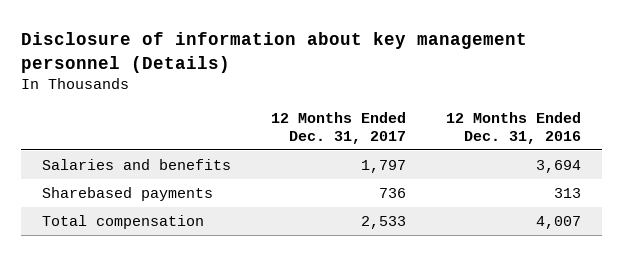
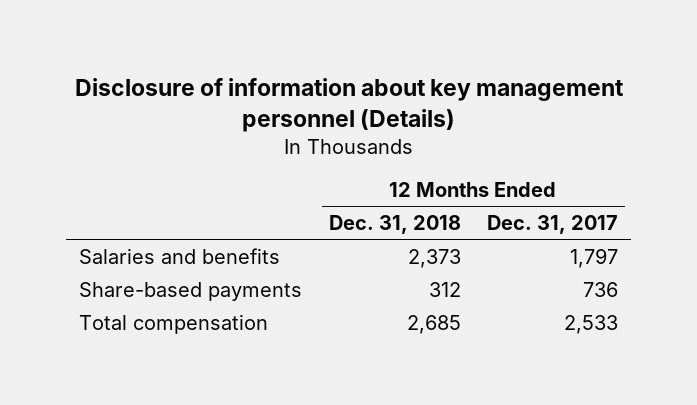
- | 12 Months Ended Dec. 31, 2017 | 12 Months Ended Dec. 31, 2016
+ | 12 Months Ended Dec. 31, 2018 | 12 Months Ended Dec. 31, 2017
- Sharebased payments | 736 | 313
+ Share-based payments | 312 | 736

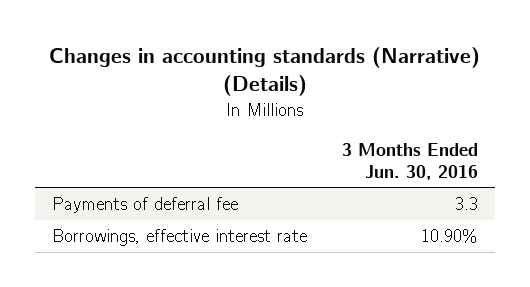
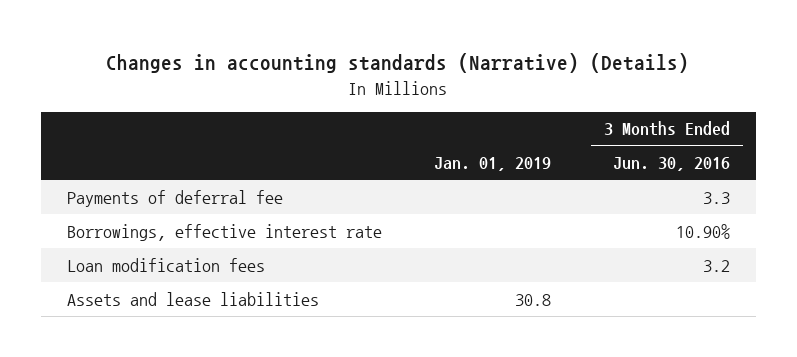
- | 3 Months Ended Jun. 30, 2016
+ | Jan. 01, 2019 | 3 Months Ended Jun. 30, 2016
+ Loan modification fees | | 3.2
+ Assets and lease liabilities | 30.8 |

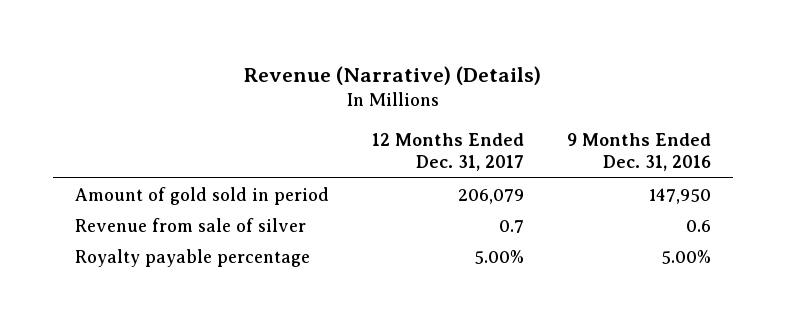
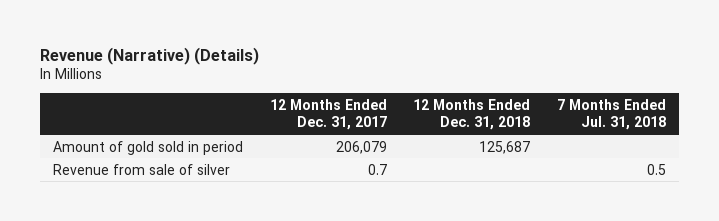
- | 12 Months Ended Dec. 31, 2017 | 9 Months Ended Dec. 31, 2016
+ | 12 Months Ended Dec. 31, 2017 | 12 Months Ended Dec. 31, 2018 | 7 Months Ended Jul. 31, 2018
- Royalty payable percentage | 5.00% | 5.00%

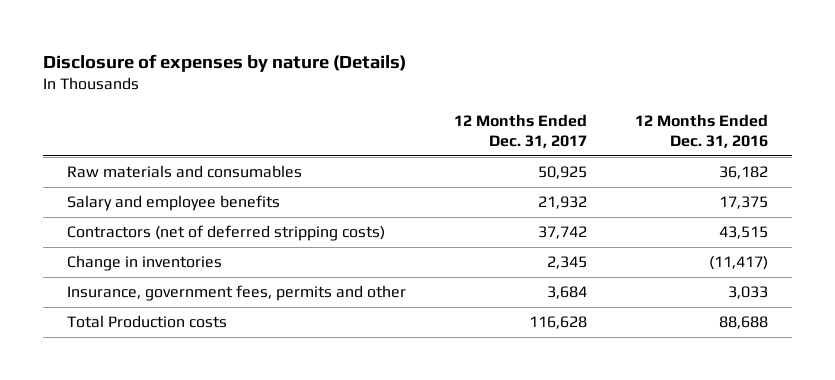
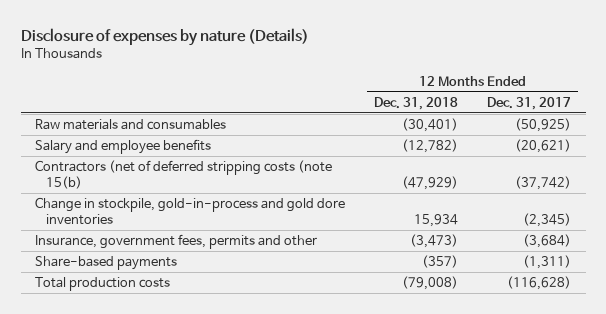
- | 12 Months Ended Dec. 31, 2017 | 12 Months Ended Dec. 31, 2016
+ | 12 Months Ended Dec. 31, 2018 | 12 Months Ended Dec. 31, 2017
- Raw materials and consumables | 50,925 | 36,182
- Salary and employee benefits | 21,932 | 17,375
- Contractors (net of deferred stripping costs) | 37,742 | 43,515
- Change in inventories | 2,345 | (11,417)
- Insurance, government fees, permits and other | 3,684 | 3,033
- Total Production costs | 116,628 | 88,688
+ Raw materials and consumables | (30,401) | (50,925)
+ Salary and employee benefits | (12,782) | (20,621)
+ Contractors (net of deferred stripping costs (note 15(b) | (47,929) | (37,742)
+ Change in stockpile, gold-in-process and gold dore inventories | 15,934 | (2,345)
+ Insurance, government fees, permits and other | (3,473) | (3,684)
+ Share-based payments | (357) | (1,311)
+ Total production costs | (79,008) | (116,628)

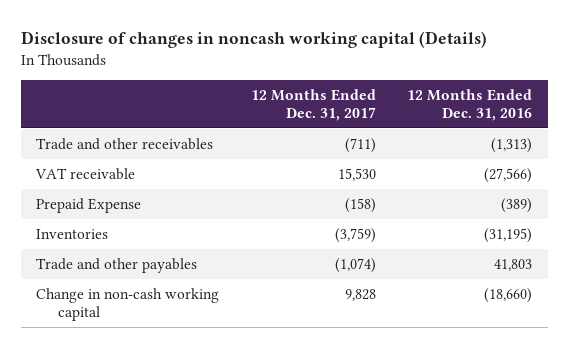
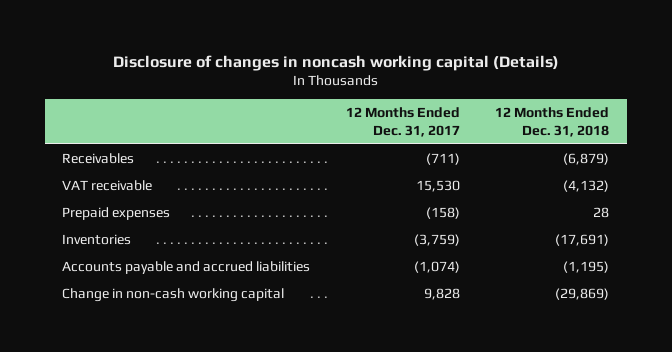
- | 12 Months Ended Dec. 31, 2017 | 12 Months Ended Dec. 31, 2016
+ | 12 Months Ended Dec. 31, 2017 | 12 Months Ended Dec. 31, 2018
- Trade and other receivables | (711) | (1,313)
+ Receivables | (711) | (6,879)
- Prepaid Expense | (158) | (389)
+ Prepaid expenses | (158) | 28
- Trade and other payables | (1,074) | 41,803
+ Accounts payable and accrued liabilities | (1,074) | (1,195)

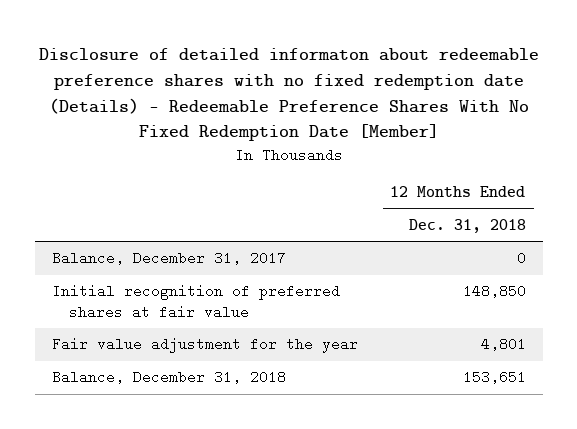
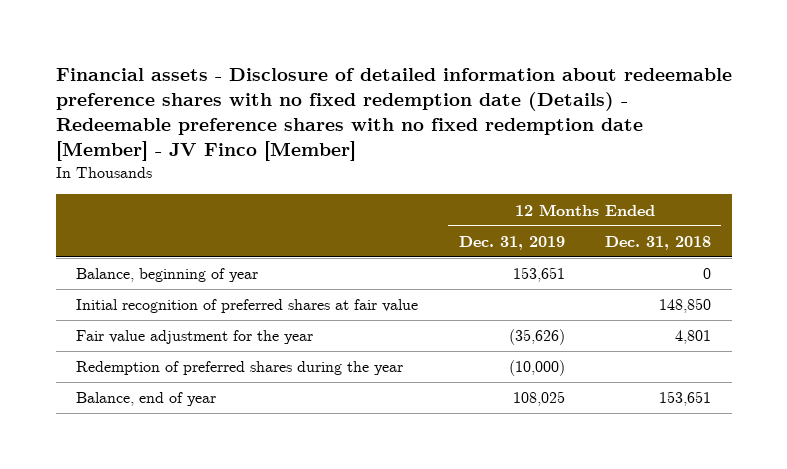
- Disclosure of detailed informaton about redeemable preference shares with no fixed redemption date (Details) - Redeemable Preference Shares With No Fixed Redemption Date [Member]
+ Financial assets - Disclosure of detailed information about redeemable preference shares with no fixed redemption date (Details) - Redeemable preference shares with no fixed redemption date [Member] - JV Finco [Member]
- | 12 Months Ended Dec. 31, 2018
+ | 12 Months Ended Dec. 31, 2019 | 12 Months Ended Dec. 31, 2018
- Balance, December 31, 2017 | 0
+ Balance, beginning of year | 153,651 | 0
- Balance, December 31, 2018 | 153,651
+ Redemption of preferred shares during the year | (10,000) |
+ Balance, end of year | 108,025 | 153,651

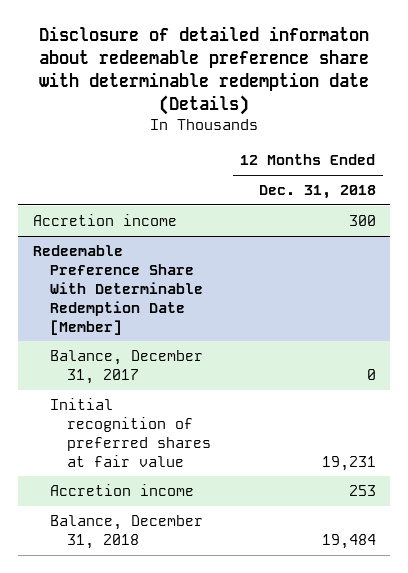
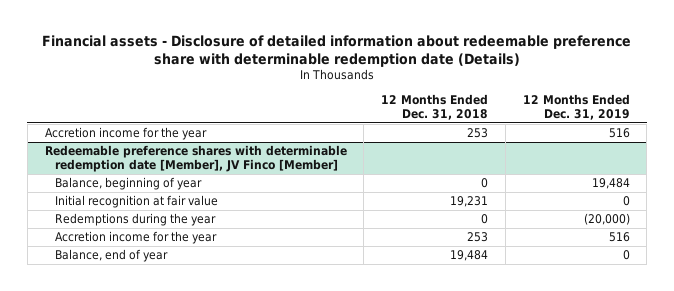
- Disclosure of detailed informaton about redeemable preference share with determinable redemption date (Details)
+ Financial assets - Disclosure of detailed information about redeemable preference share with determinable redemption date (Details)
- | 12 Months Ended Dec. 31, 2018
+ | 12 Months Ended Dec. 31, 2018 | 12 Months Ended Dec. 31, 2019
- Accretion income | 300
- Redeemable Preference Share With Determinable Redemption Date [Member]
- Balance, December 31, 2017 | 0
- Initial recognition of preferred shares at fair value | 19,231
- Accretion income | 253
- Balance, December 31, 2018 | 19,484
+ Accretion income for the year | 253 | 516
+ Redeemable preference shares with determinable redemption date [Member], JV Finco [Member]
+ Balance, beginning of year | 0 | 19,484
+ Initial recognition at fair value | 19,231 | 0
+ Redemptions during the year | 0 | (20,000)
+ Accretion income for the year | 253 | 516
+ Balance, end of year | 19,484 | 0

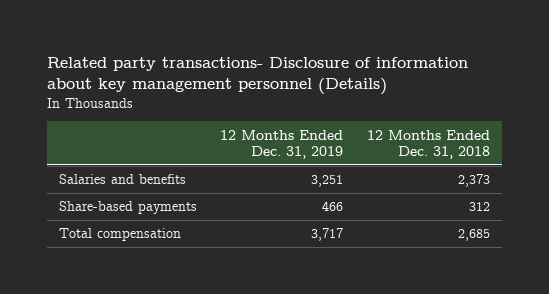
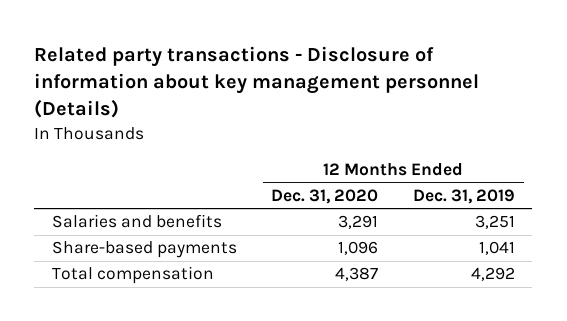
- Related party transactions- Disclosure of information about key management personnel (Details)
+ Related party transactions - Disclosure of information about key management personnel (Details)
- | 12 Months Ended Dec. 31, 2019 | 12 Months Ended Dec. 31, 2018
+ | 12 Months Ended Dec. 31, 2020 | 12 Months Ended Dec. 31, 2019
- Share-based payments | 466 | 312
- Total compensation | 3,717 | 2,685
+ Share-based payments | 1,096 | 1,041
+ Total compensation | 4,387 | 4,292

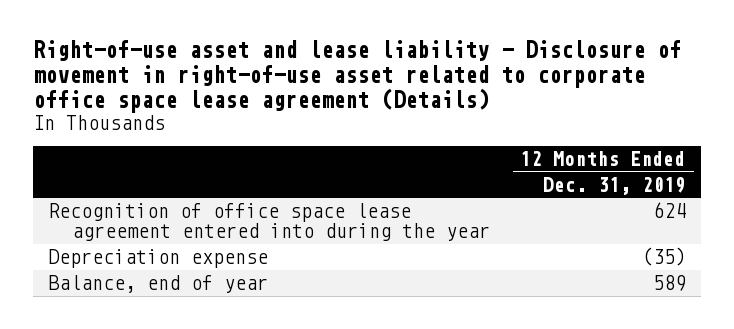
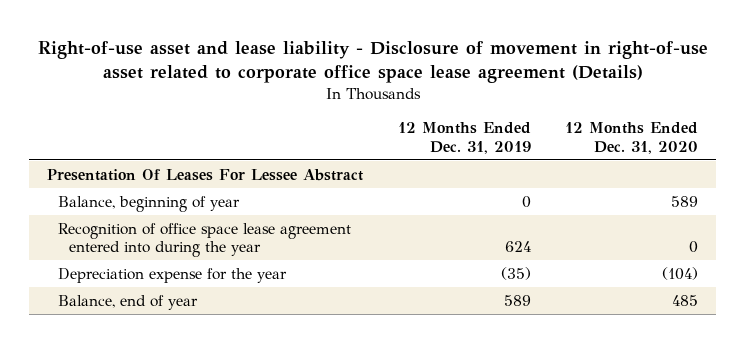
- | 12 Months Ended Dec. 31, 2019
+ | 12 Months Ended Dec. 31, 2019 | 12 Months Ended Dec. 31, 2020
+ Presentation Of Leases For Lessee Abstract
+ Balance, beginning of year | 0 | 589
- Depreciation expense | (35)
+ Depreciation expense for the year | (35) | (104)

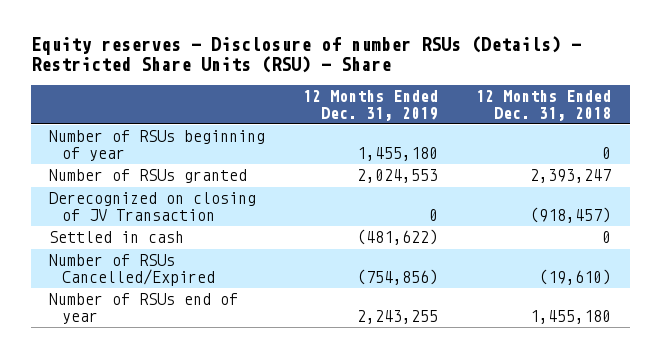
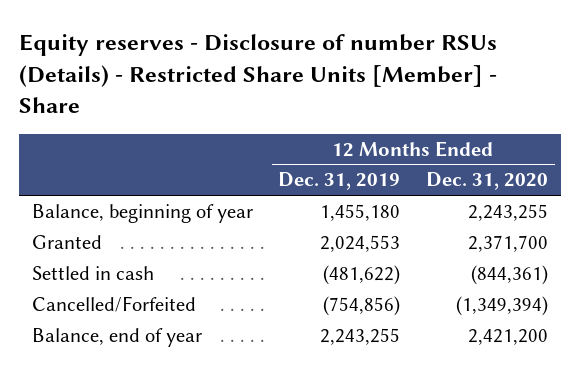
- Equity reserves - Disclosure of number RSUs (Details) - Restricted Share Units (RSU) - Share
+ Equity reserves - Disclosure of number RSUs (Details) - Restricted Share Units [Member] - Share
- | 12 Months Ended Dec. 31, 2019 | 12 Months Ended Dec. 31, 2018
+ | 12 Months Ended Dec. 31, 2019 | 12 Months Ended Dec. 31, 2020
- Number of RSUs beginning of year | 1,455,180 | 0
- Number of RSUs granted | 2,024,553 | 2,393,247
- Derecognized on closing of JV Transaction | 0 | (918,457)
+ Balance, beginning of year | 1,455,180 | 2,243,255
+ Granted | 2,024,553 | 2,371,700
- Number of RSUs Cancelled/Expired | (754,856) | (19,610)
- Number of RSUs end of year | 2,243,255 | 1,455,180
+ Cancelled/Forfeited | (754,856) | (1,349,394)
+ Balance, end of year | 2,243,255 | 2,421,200

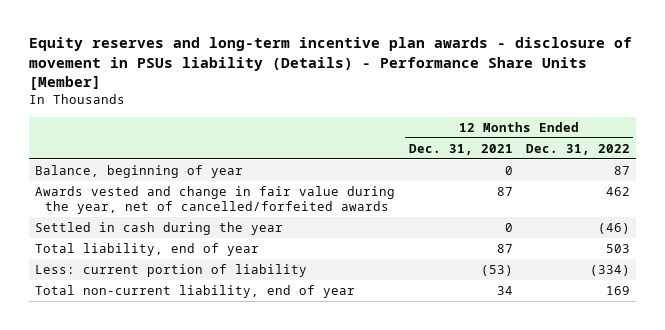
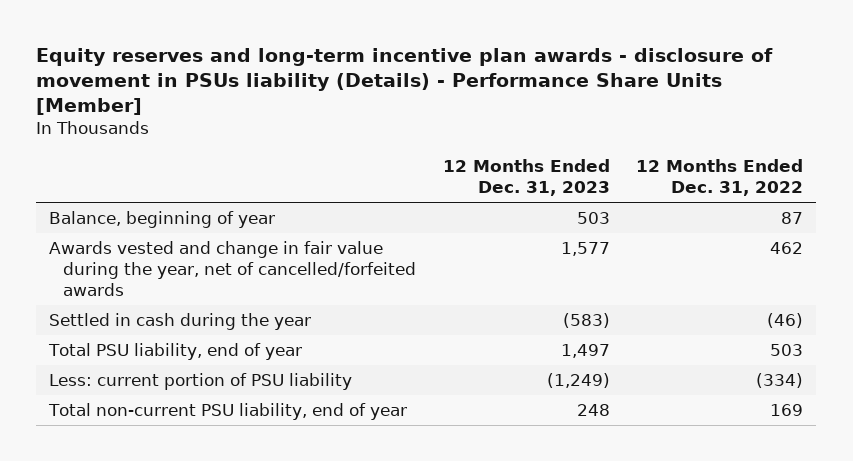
- | 12 Months Ended Dec. 31, 2021 | 12 Months Ended Dec. 31, 2022
+ | 12 Months Ended Dec. 31, 2023 | 12 Months Ended Dec. 31, 2022
- Total liability, end of year | 87 | 503
- Less: current portion of liability | (53) | (334)
- Total non-current liability, end of year | 34 | 169
+ Total PSU liability, end of year | 1,497 | 503
+ Less: current portion of PSU liability | (1,249) | (334)
+ Total non-current PSU liability, end of year | 248 | 169

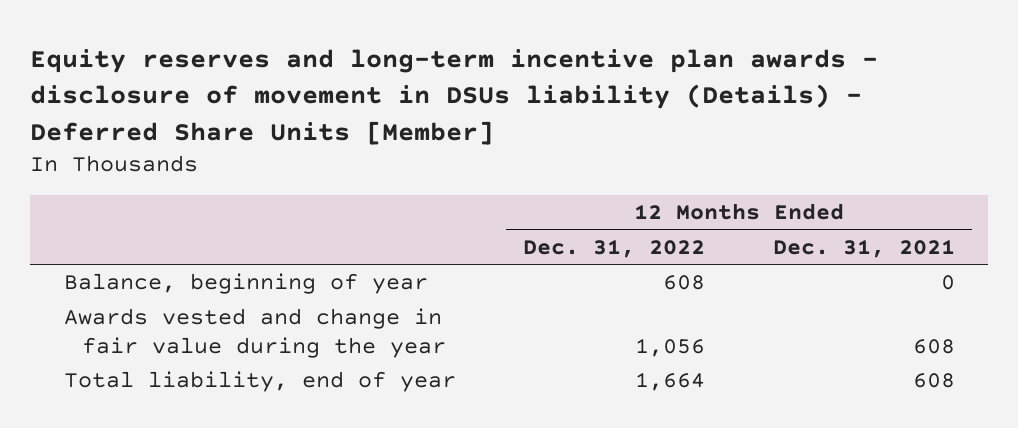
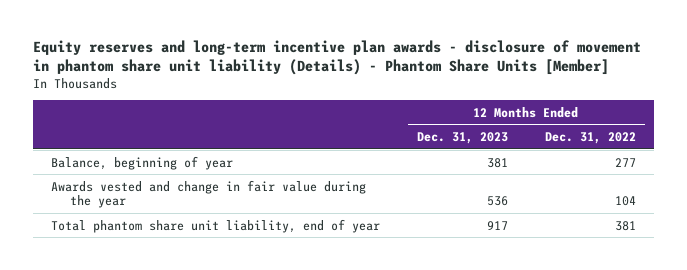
- Equity reserves and long-term incentive plan awards - disclosure of movement in DSUs liability (Details) - Deferred Share Units [Member]
+ Equity reserves and long-term incentive plan awards - disclosure of movement in phantom share unit liability (Details) - Phantom Share Units [Member]
- | 12 Months Ended Dec. 31, 2022 | 12 Months Ended Dec. 31, 2021
+ | 12 Months Ended Dec. 31, 2023 | 12 Months Ended Dec. 31, 2022
- Balance, beginning of year | 608 | 0
- Awards vested and change in fair value during the year | 1,056 | 608
- Total liability, end of year | 1,664 | 608
+ Balance, beginning of year | 381 | 277
+ Awards vested and change in fair value during the year | 536 | 104
+ Total phantom share unit liability, end of year | 917 | 381

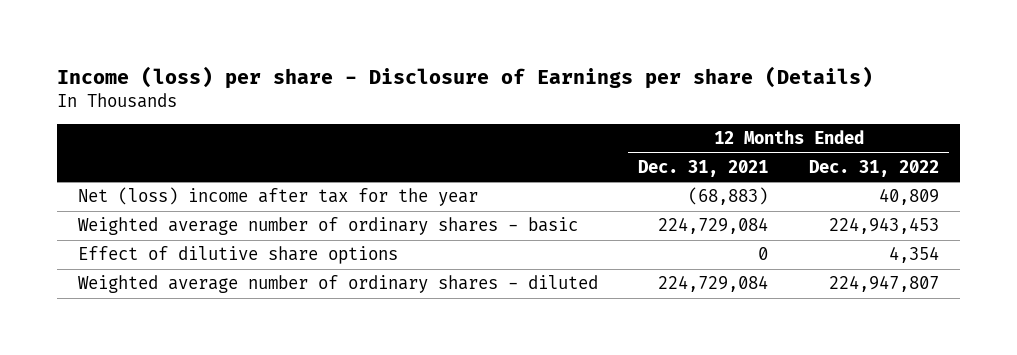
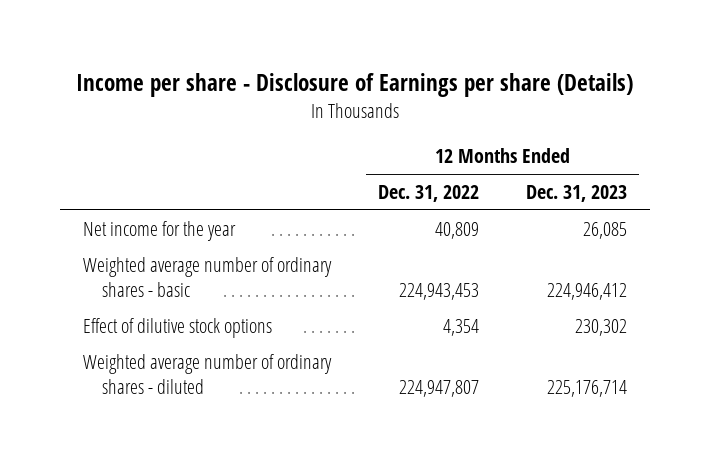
- Income (loss) per share - Disclosure of Earnings per share (Details)
+ Income per share - Disclosure of Earnings per share (Details)
- | 12 Months Ended Dec. 31, 2021 | 12 Months Ended Dec. 31, 2022
+ | 12 Months Ended Dec. 31, 2022 | 12 Months Ended Dec. 31, 2023
- Net (loss) income after tax for the year | (68,883) | 40,809
+ Net income for the year | 40,809 | 26,085
- Effect of dilutive share options | 0 | 4,354
+ Effect of dilutive stock options | 4,354 | 230,302

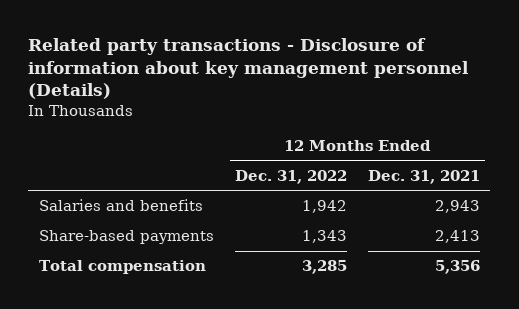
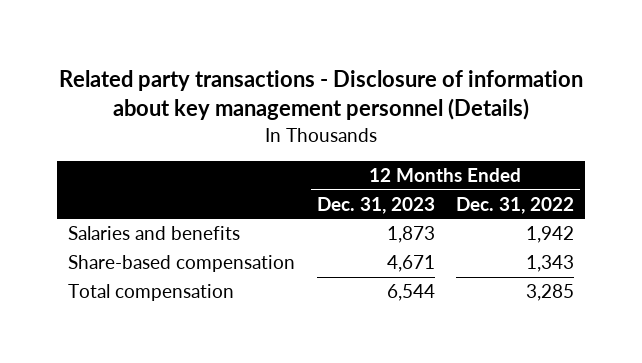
- | 12 Months Ended Dec. 31, 2022 | 12 Months Ended Dec. 31, 2021
+ | 12 Months Ended Dec. 31, 2023 | 12 Months Ended Dec. 31, 2022
- Share-based payments | 1,343 | 2,413
+ Share-based compensation | 4,671 | 1,343

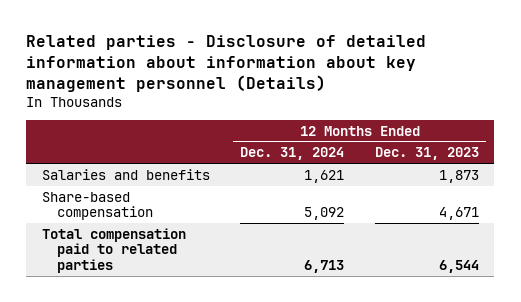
- Related party transactions - Disclosure of information about key management personnel (Details)
+ Related parties - Disclosure of detailed information about information about key management personnel (Details)
- | 12 Months Ended Dec. 31, 2023 | 12 Months Ended Dec. 31, 2022
+ | 12 Months Ended Dec. 31, 2024 | 12 Months Ended Dec. 31, 2023
- Total compensation | 6,544 | 3,285
+ Total compensation paid to related parties | 6,713 | 6,544

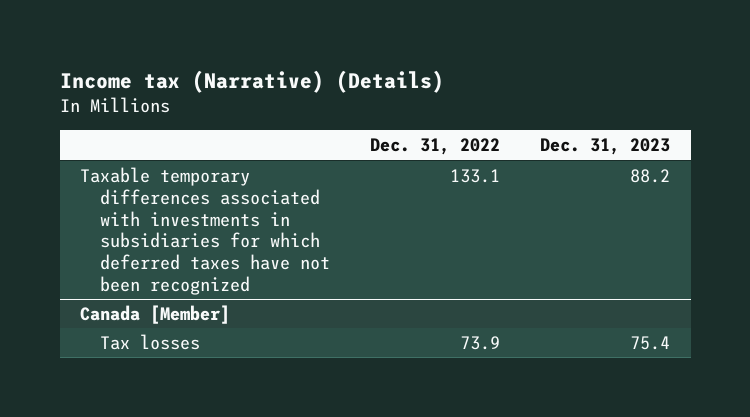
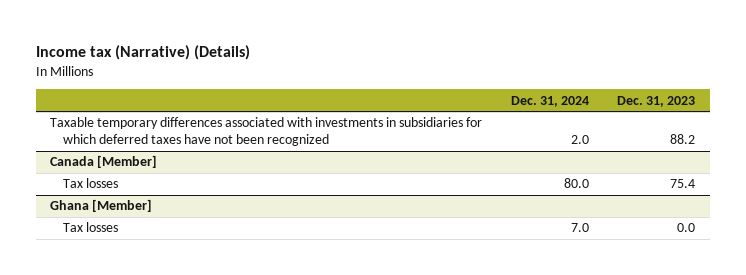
- | Dec. 31, 2022 | Dec. 31, 2023
+ | Dec. 31, 2024 | Dec. 31, 2023
+ Ghana [Member]
+ Tax losses | 7.0 | 0.0

